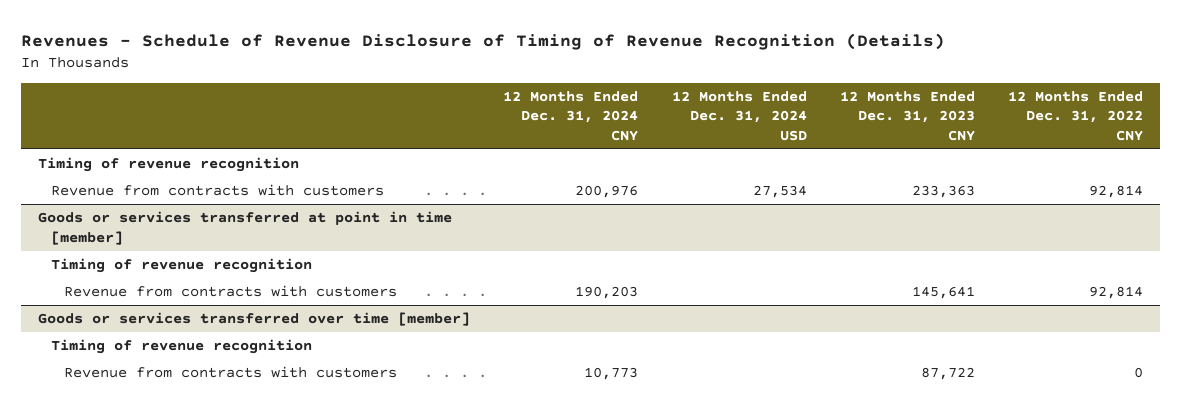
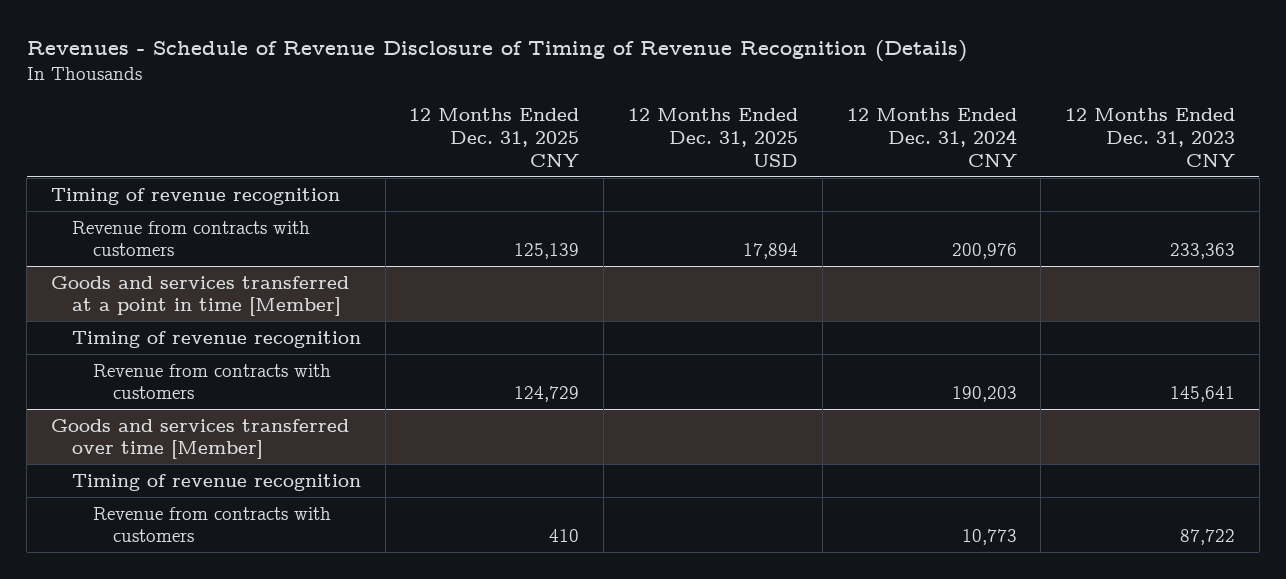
- | 12 Months Ended Dec. 31, 2024 CNY | 12 Months Ended Dec. 31, 2024 USD | 12 Months Ended Dec. 31, 2023 CNY | 12 Months Ended Dec. 31, 2022 CNY
+ | 12 Months Ended Dec. 31, 2025 CNY | 12 Months Ended Dec. 31, 2025 USD | 12 Months Ended Dec. 31, 2024 CNY | 12 Months Ended Dec. 31, 2023 CNY
- Goods or services transferred at point in time [member]
+ Goods and services transferred at a point in time [Member]
- Goods or services transferred over time [member]
+ Goods and services transferred over time [Member]

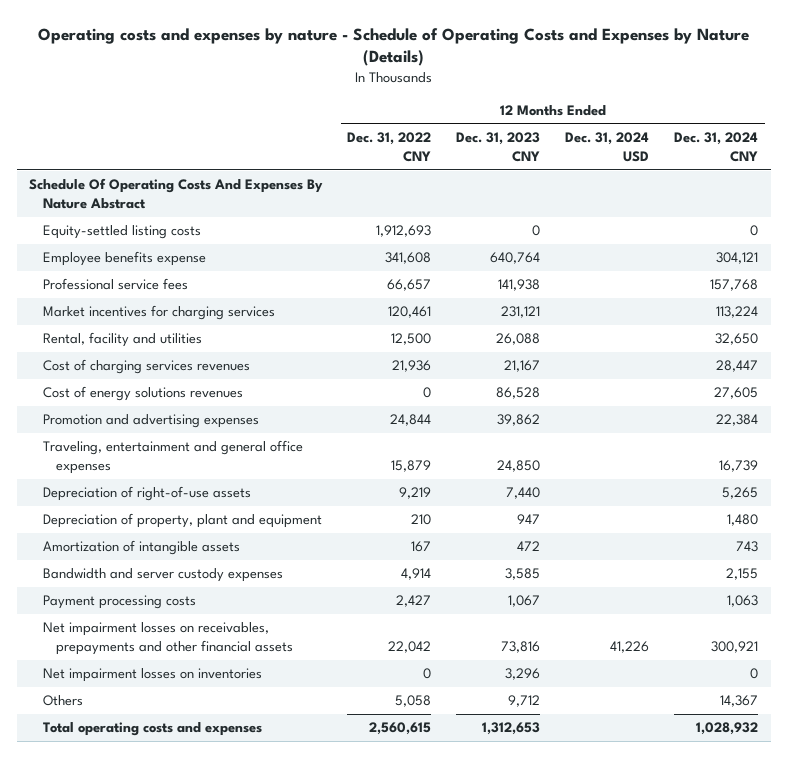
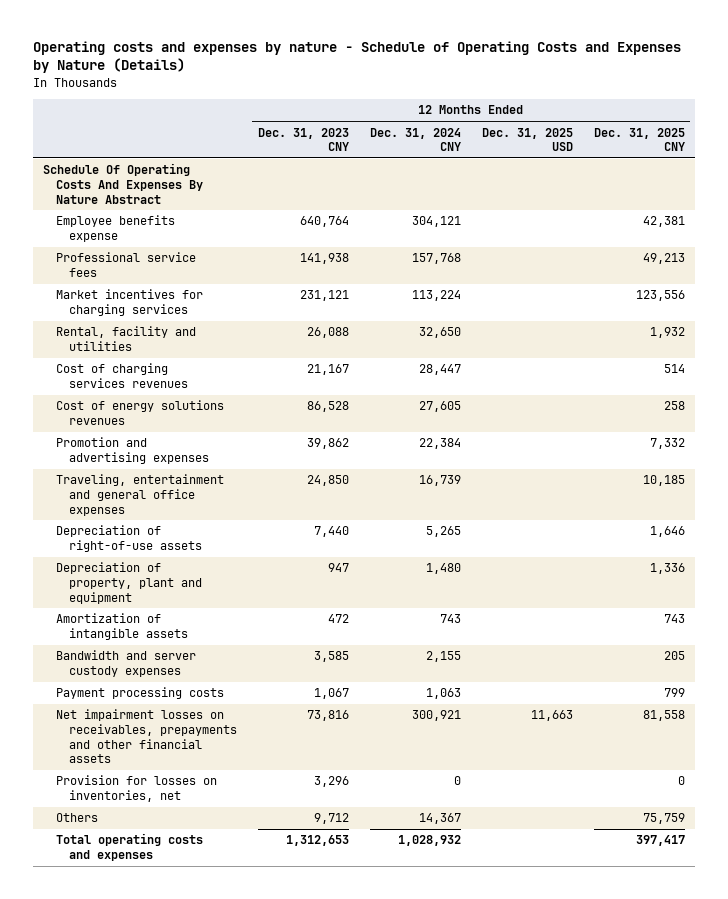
- | 12 Months Ended Dec. 31, 2022 CNY | 12 Months Ended Dec. 31, 2023 CNY | 12 Months Ended Dec. 31, 2024 USD | 12 Months Ended Dec. 31, 2024 CNY
+ | 12 Months Ended Dec. 31, 2023 CNY | 12 Months Ended Dec. 31, 2024 CNY | 12 Months Ended Dec. 31, 2025 USD | 12 Months Ended Dec. 31, 2025 CNY
- Equity-settled listing costs | 1,912,693 | 0 | | 0
- Net impairment losses on inventories | 0 | 3,296 | | 0
+ Provision for losses on inventories, net | 3,296 | 0 | | 0

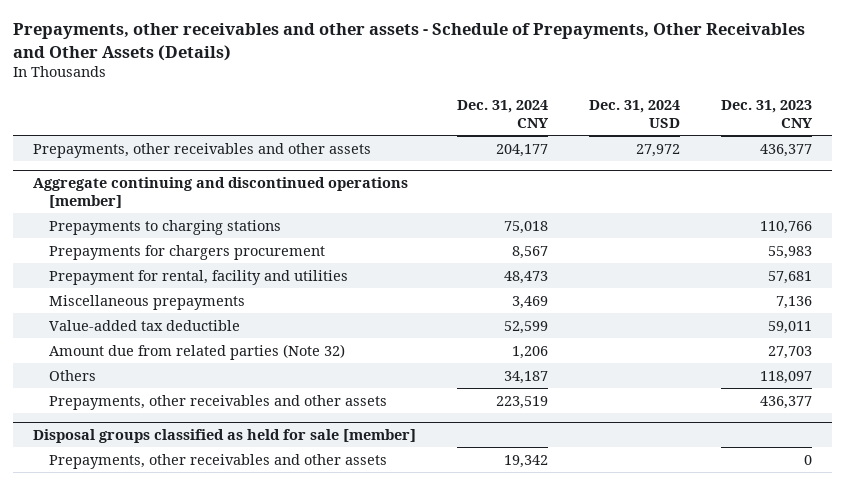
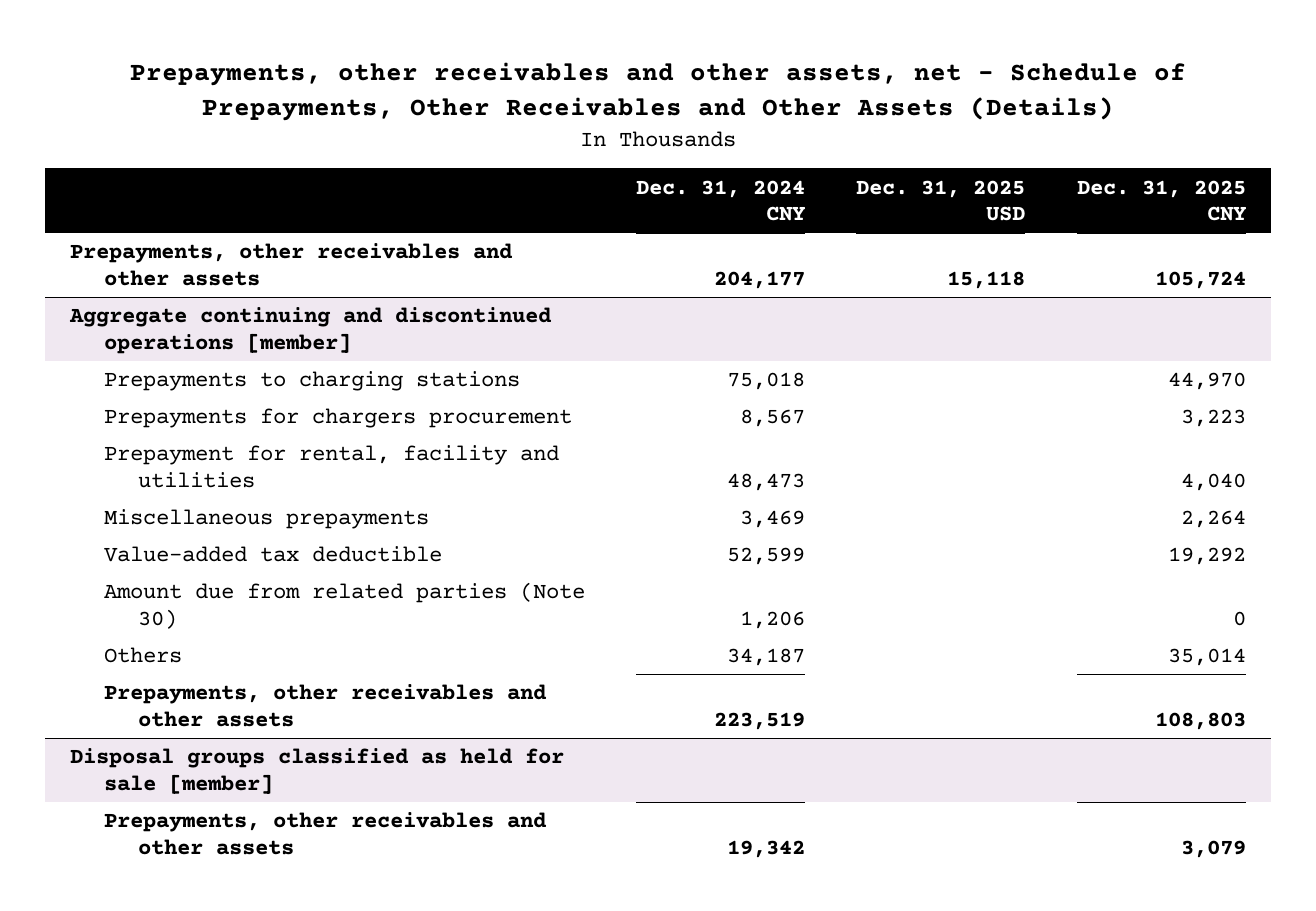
- Prepayments, other receivables and other assets - Schedule of Prepayments, Other Receivables and Other Assets (Details)
+ Prepayments, other receivables and other assets, net - Schedule of Prepayments, Other Receivables and Other Assets (Details)
- | Dec. 31, 2024 CNY | Dec. 31, 2024 USD | Dec. 31, 2023 CNY
+ | Dec. 31, 2024 CNY | Dec. 31, 2025 USD | Dec. 31, 2025 CNY
@ Aggregate continuing and discontinued operations [member]
- Amount due from related parties (Note 32) | 1,206 | | 27,703
+ Amount due from related parties (Note 30) | 1,206 | | 0

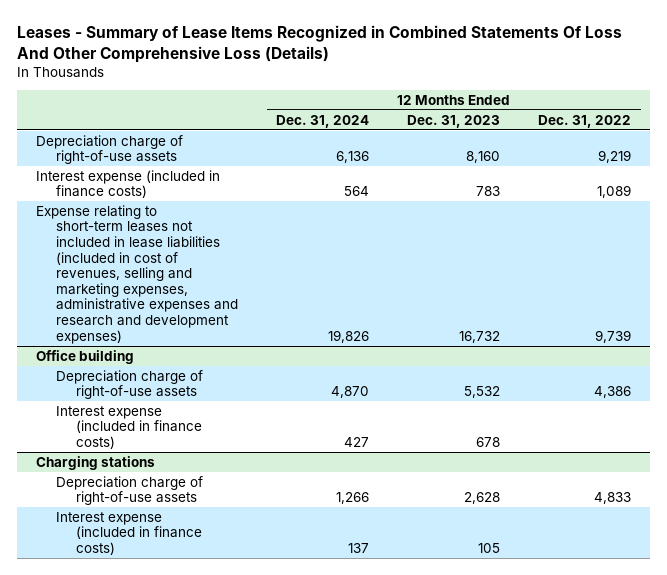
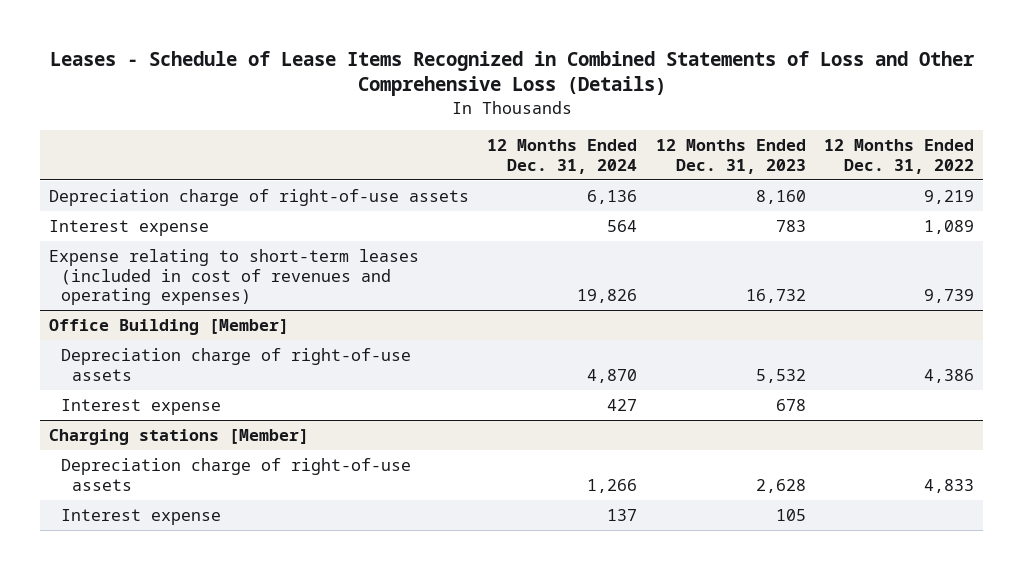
- Leases - Summary of Lease Items Recognized in Combined Statements Of Loss And Other Comprehensive Loss (Details)
+ Leases - Schedule of Lease Items Recognized in Combined Statements of Loss and Other Comprehensive Loss (Details)
- Interest expense (included in finance costs) | 564 | 783 | 1,089
- Expense relating to short-term leases not included in lease liabilities (included in cost of revenues, selling and marketing expenses, administrative expenses and research and development expenses) | 19,826 | 16,732 | 9,739
- Office building
+ Interest expense | 564 | 783 | 1,089
+ Expense relating to short-term leases (included in cost of revenues and operating expenses) | 19,826 | 16,732 | 9,739
+ Office Building [Member]
- Interest expense (included in finance costs) | 427 | 678 |
- Charging stations
+ Interest expense | 427 | 678 |
+ Charging stations [Member]
- Interest expense (included in finance costs) | 137 | 105 |
+ Interest expense | 137 | 105 |

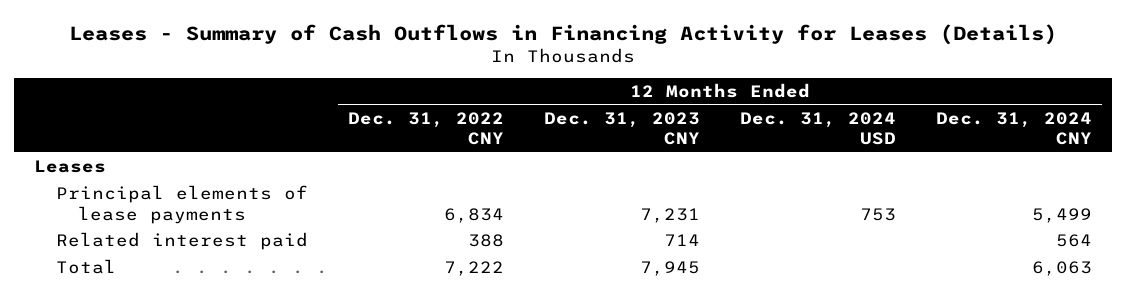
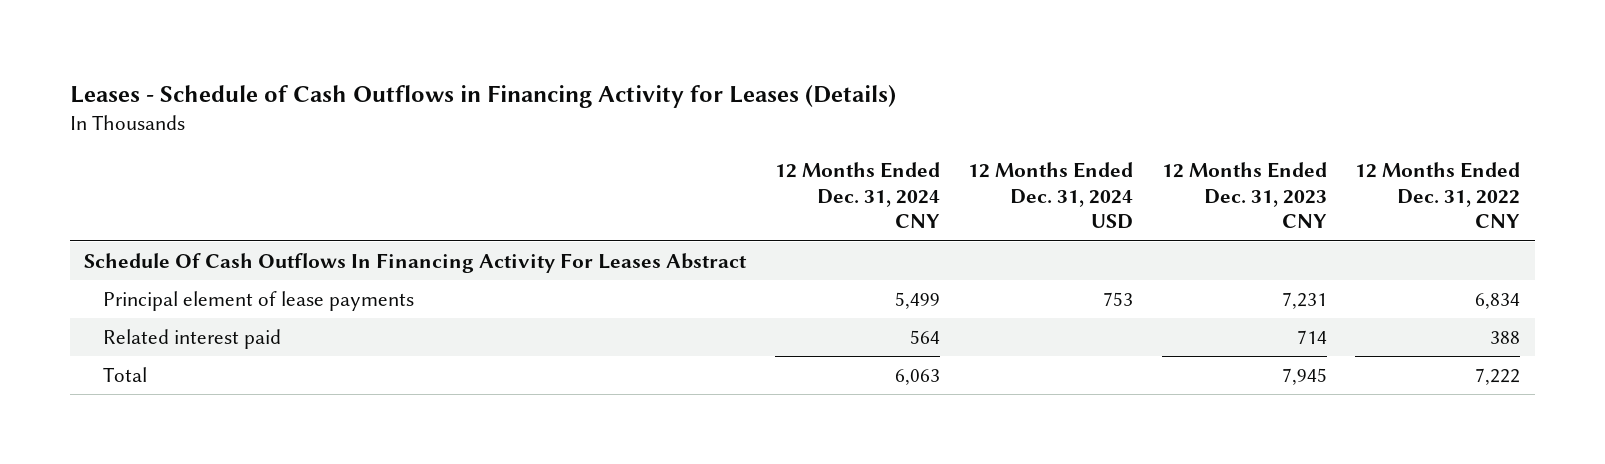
- Leases - Summary of Cash Outflows in Financing Activity for Leases (Details)
+ Leases - Schedule of Cash Outflows in Financing Activity for Leases (Details)
- | 12 Months Ended Dec. 31, 2022 CNY | 12 Months Ended Dec. 31, 2023 CNY | 12 Months Ended Dec. 31, 2024 USD | 12 Months Ended Dec. 31, 2024 CNY
+ | 12 Months Ended Dec. 31, 2024 CNY | 12 Months Ended Dec. 31, 2024 USD | 12 Months Ended Dec. 31, 2023 CNY | 12 Months Ended Dec. 31, 2022 CNY
- Leases
- Principal elements of lease payments | 6,834 | 7,231 | 753 | 5,499
+ Schedule Of Cash Outflows In Financing Activity For Leases Abstract
+ Principal element of lease payments | 5,499 | 753 | 7,231 | 6,834

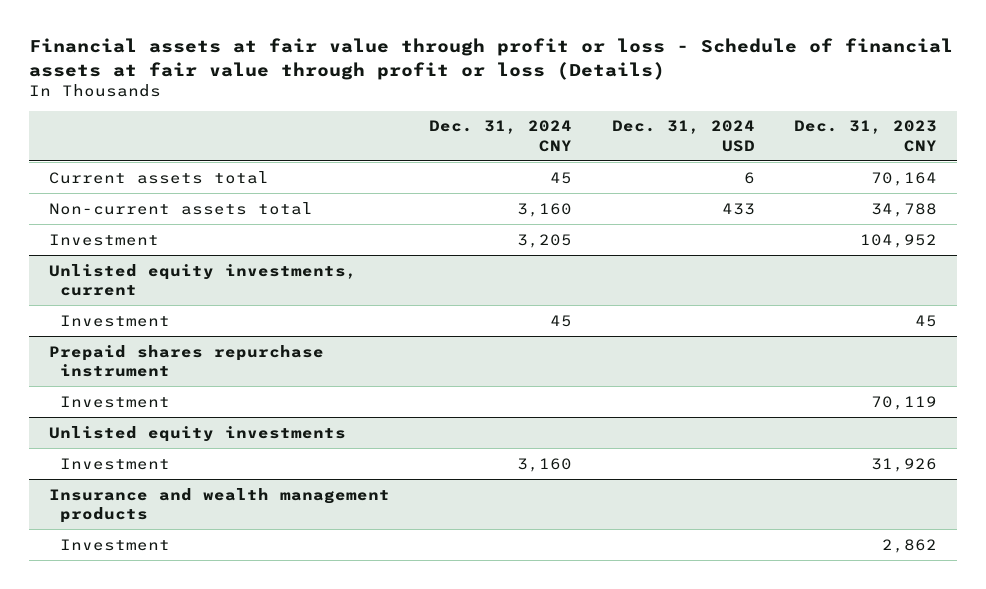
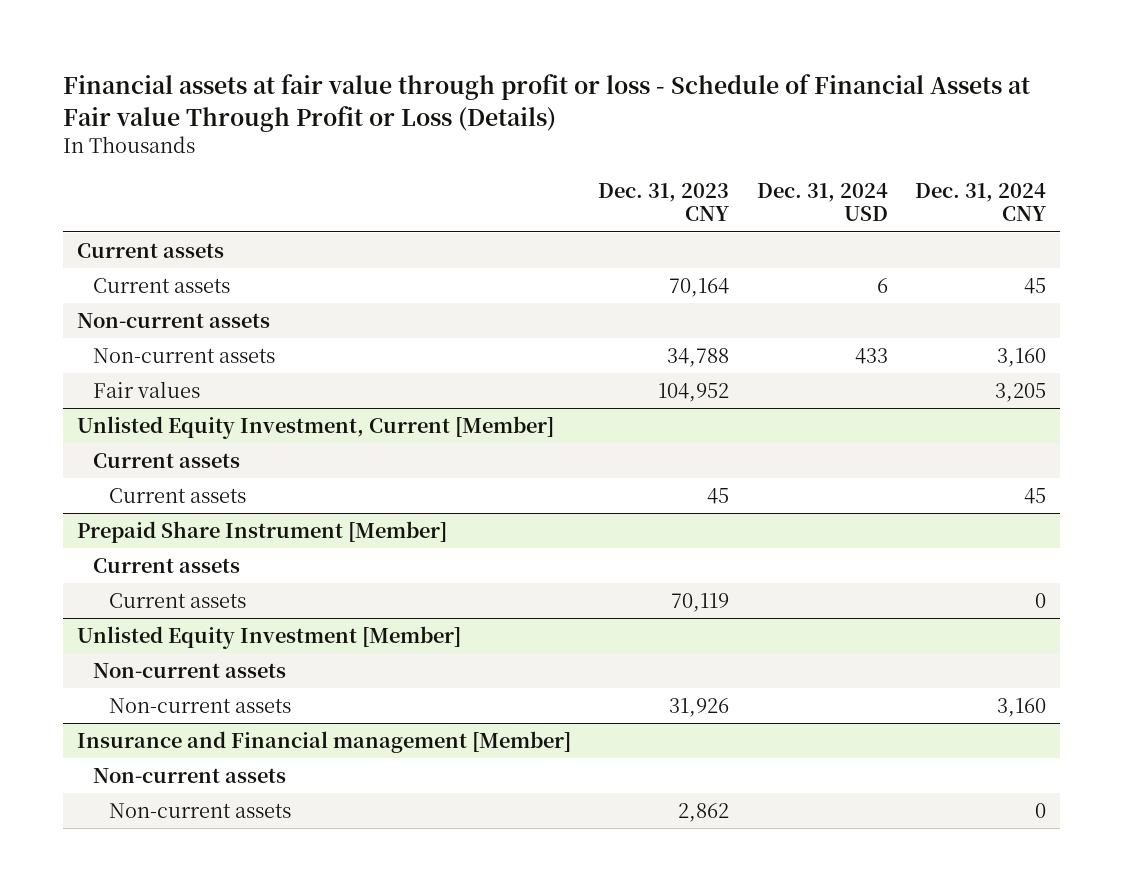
- Financial assets at fair value through profit or loss - Schedule of financial assets at fair value through profit or loss (Details)
+ Financial assets at fair value through profit or loss - Schedule of Financial Assets at Fair value Through Profit or Loss (Details)
- | Dec. 31, 2024 CNY | Dec. 31, 2024 USD | Dec. 31, 2023 CNY
+ | Dec. 31, 2023 CNY | Dec. 31, 2024 USD | Dec. 31, 2024 CNY
- Current assets total | 45 | 6 | 70,164
- Non-current assets total | 3,160 | 433 | 34,788
- Investment | 3,205 | | 104,952
- Unlisted equity investments, current
- Investment | 45 | | 45
- Prepaid shares repurchase instrument
- Investment | | | 70,119
- Unlisted equity investments
- Investment | 3,160 | | 31,926
- Insurance and wealth management products
- Investment | | | 2,862
+ Current assets
+ Current assets | 70,164 | 6 | 45
+ Non-current assets
+ Non-current assets | 34,788 | 433 | 3,160
+ Fair values | 104,952 | | 3,205
+ Unlisted Equity Investment, Current [Member]
+ Current assets
+ Current assets | 45 | | 45
+ Prepaid Share Instrument [Member]
+ Current assets
+ Current assets | 70,119 | | 0
+ Unlisted Equity Investment [Member]
+ Non-current assets
+ Non-current assets | 31,926 | | 3,160
+ Insurance and Financial management [Member]
+ Non-current assets
+ Non-current assets | 2,862 | | 0

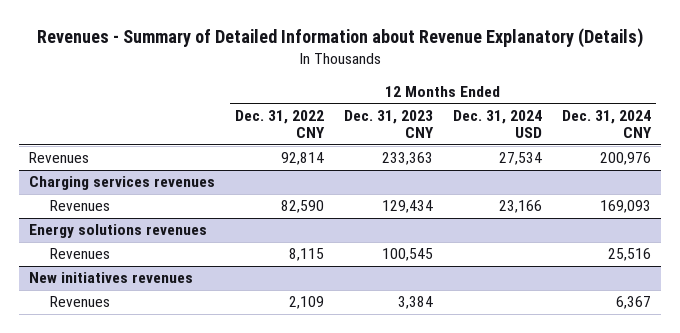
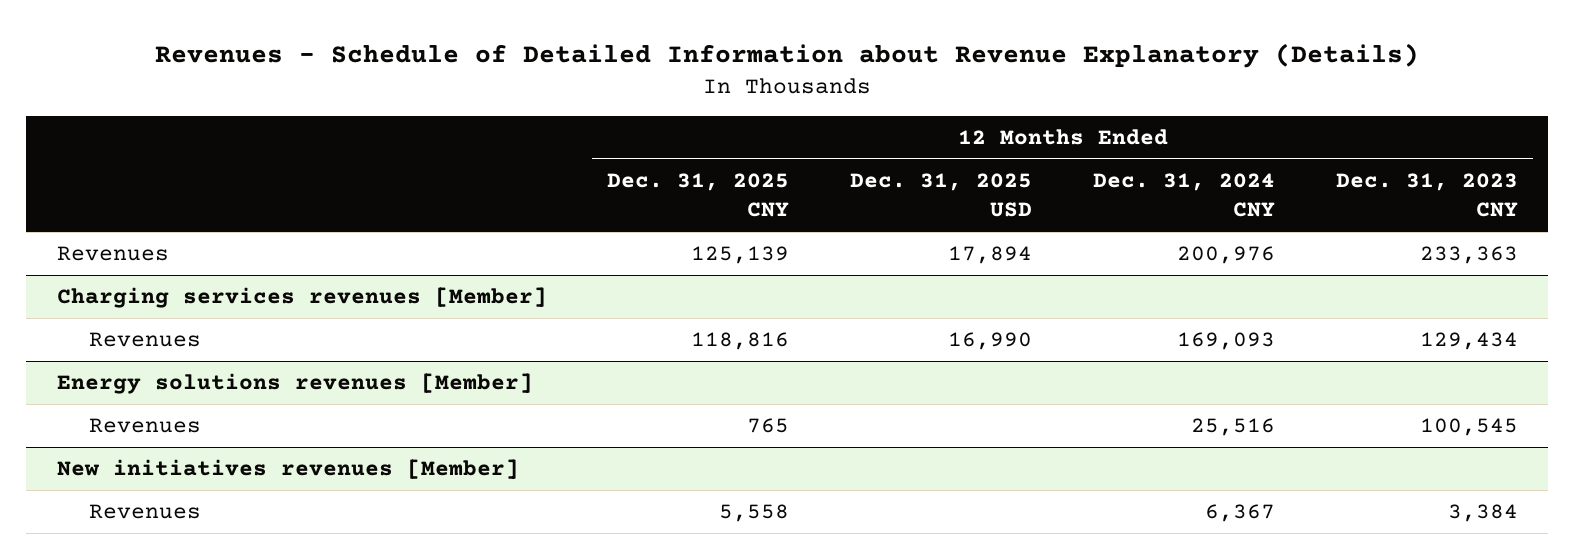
- Revenues - Summary of Detailed Information about Revenue Explanatory (Details)
+ Revenues - Schedule of Detailed Information about Revenue Explanatory (Details)
- | 12 Months Ended Dec. 31, 2022 CNY | 12 Months Ended Dec. 31, 2023 CNY | 12 Months Ended Dec. 31, 2024 USD | 12 Months Ended Dec. 31, 2024 CNY
+ | 12 Months Ended Dec. 31, 2025 CNY | 12 Months Ended Dec. 31, 2025 USD | 12 Months Ended Dec. 31, 2024 CNY | 12 Months Ended Dec. 31, 2023 CNY
- Charging services revenues
+ Charging services revenues [Member]
- Energy solutions revenues
+ Energy solutions revenues [Member]
- New initiatives revenues
+ New initiatives revenues [Member]

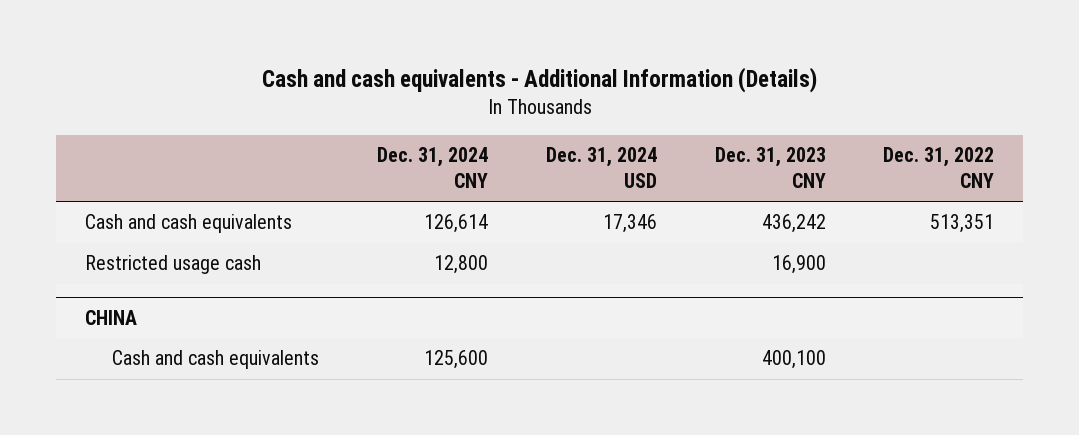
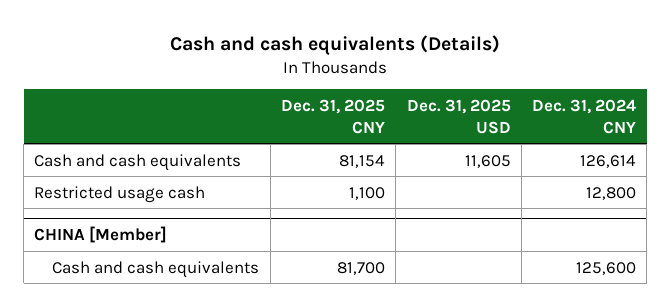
- Cash and cash equivalents - Additional Information (Details)
+ Cash and cash equivalents (Details)
- | Dec. 31, 2024 CNY | Dec. 31, 2024 USD | Dec. 31, 2023 CNY | Dec. 31, 2022 CNY
+ | Dec. 31, 2025 CNY | Dec. 31, 2025 USD | Dec. 31, 2024 CNY
- CHINA
+ CHINA [Member]

